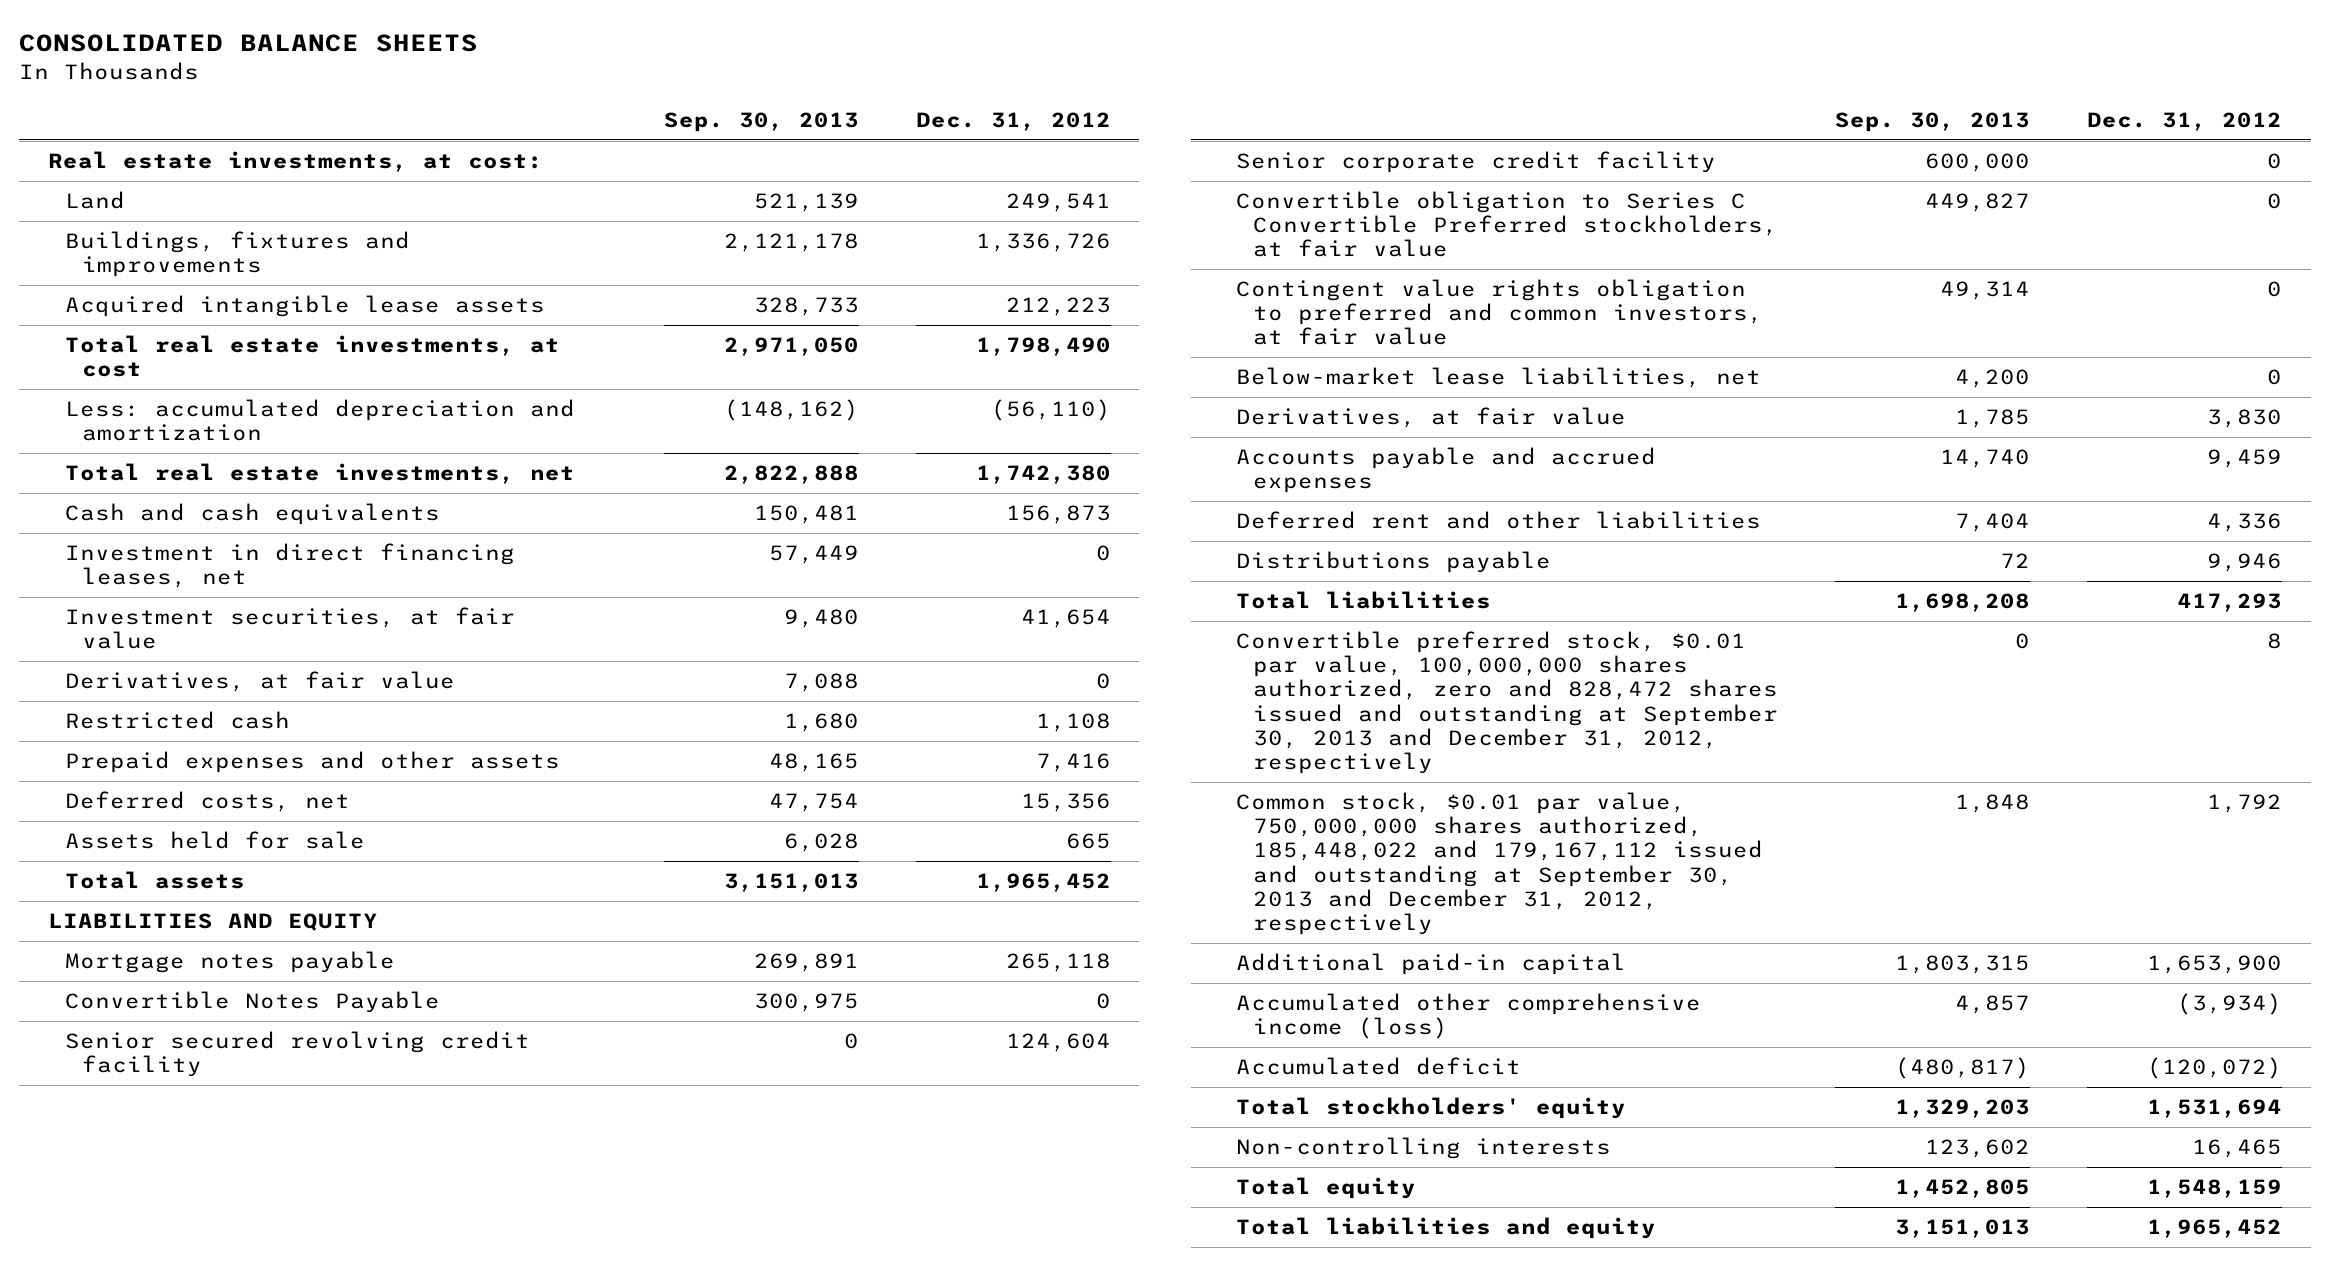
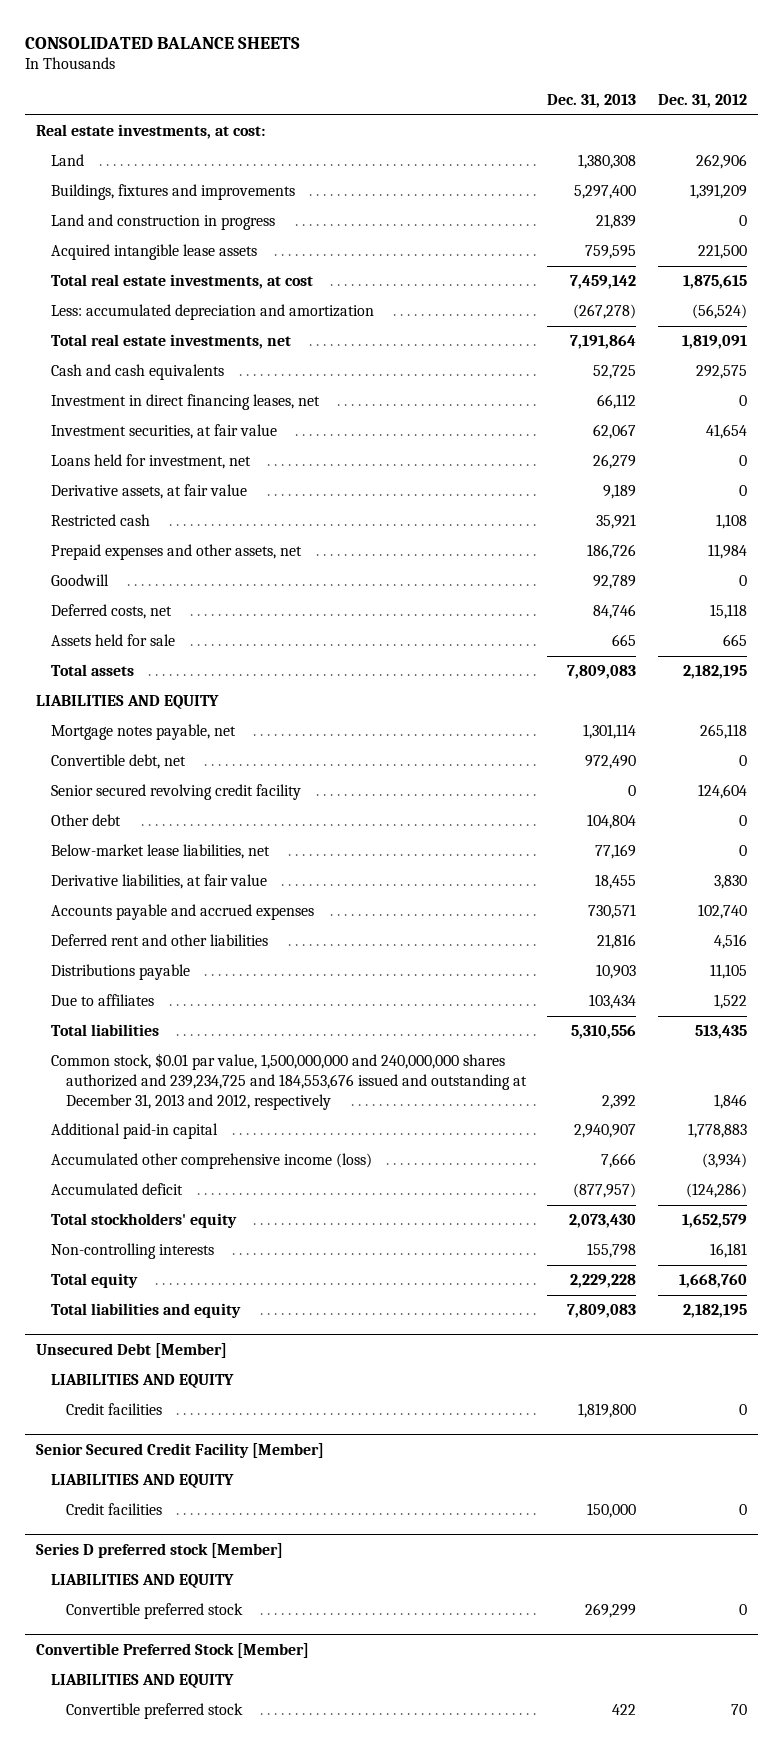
- | Sep. 30, 2013 | Dec. 31, 2012
+ | Dec. 31, 2013 | Dec. 31, 2012
- Land | 521,139 | 249,541
- Buildings, fixtures and improvements | 2,121,178 | 1,336,726
- Acquired intangible lease assets | 328,733 | 212,223
- Total real estate investments, at cost | 2,971,050 | 1,798,490
- Less: accumulated depreciation and amortization | (148,162) | (56,110)
- Total real estate investments, net | 2,822,888 | 1,742,380
- Cash and cash equivalents | 150,481 | 156,873
+ Land | 1,380,308 | 262,906
+ Buildings, fixtures and improvements | 5,297,400 | 1,391,209
+ Land and construction in progress | 21,839 | 0
+ Acquired intangible lease assets | 759,595 | 221,500
+ Total real estate investments, at cost | 7,459,142 | 1,875,615
+ Less: accumulated depreciation and amortization | (267,278) | (56,524)
+ Total real estate investments, net | 7,191,864 | 1,819,091
+ Cash and cash equivalents | 52,725 | 292,575
- Derivatives, at fair value | 7,088 | 0
+ Loans held for investment, net | 26,279 | 0
+ Derivative assets, at fair value | 9,189 | 0
- Prepaid expenses and other assets | 48,165 | 7,416
- Deferred costs, net | 47,754 | 15,356
+ Prepaid expenses and other assets, net | 186,726 | 11,984
+ Goodwill | 92,789 | 0
+ Deferred costs, net | 84,746 | 15,118
- Total assets | 3,151,013 | 1,965,452
+ Total assets | 7,809,083 | 2,182,195
- Mortgage notes payable | 269,891 | 265,118
- Convertible Notes Payable | 300,975 | 0
+ Mortgage notes payable, net | 1,301,114 | 265,118
+ Convertible debt, net | 972,490 | 0
- Senior corporate credit facility | 600,000 | 0
- Convertible obligation to Series C Convertible Preferred stockholders, at fair value | 449,827 | 0
- Contingent value rights obligation to preferred and common investors, at fair value | 49,314 | 0
+ Other debt | 104,804 | 0
- Derivatives, at fair value | 1,785 | 3,830
- Accounts payable and accrued expenses | 14,740 | 9,459
- Deferred rent and other liabilities | 7,404 | 4,336
- Distributions payable | 72 | 9,946
- Total liabilities | 1,698,208 | 417,293
- Convertible preferred stock, $0.01 par value, 100,000,000 shares authorized, zero and 828,472 shares issued and outstanding at September 30, 2013 and December 31, 2012, respectively | 0 | 8
- Common stock, $0.01 par value, 750,000,000 shares authorized, 185,448,022 and 179,167,112 issued and outstanding at September 30, 2013 and December 31, 2012, respectively | 1,848 | 1,792
- Additional paid-in capital | 1,803,315 | 1,653,900
+ Derivative liabilities, at fair value | 18,455 | 3,830
+ Accounts payable and accrued expenses | 730,571 | 102,740
+ Deferred rent and other liabilities | 21,816 | 4,516
+ Distributions payable | 10,903 | 11,105
+ Due to affiliates | 103,434 | 1,522
+ Total liabilities | 5,310,556 | 513,435
+ Common stock, $0.01 par value, 1,500,000,000 and 240,000,000 shares authorized and 239,234,725 and 184,553,676 issued and outstanding at December 31, 2013 and 2012, respectively | 2,392 | 1,846
+ Additional paid-in capital | 2,940,907 | 1,778,883
- Accumulated deficit | (480,817) | (120,072)
- Total stockholders' equity | 1,329,203 | 1,531,694
- Non-controlling interests | 123,602 | 16,465
- Total equity | 1,452,805 | 1,548,159
- Total liabilities and equity | 3,151,013 | 1,965,452
+ Accumulated deficit | (877,957) | (124,286)
+ Total stockholders' equity | 2,073,430 | 1,652,579
+ Non-controlling interests | 155,798 | 16,181
+ Total equity | 2,229,228 | 1,668,760
+ Total liabilities and equity | 7,809,083 | 2,182,195
+ Unsecured Debt [Member]
+ LIABILITIES AND EQUITY
+ Credit facilities | 1,819,800 | 0
+ Senior Secured Credit Facility [Member]
+ LIABILITIES AND EQUITY
+ Credit facilities | 150,000 | 0
+ Series D preferred stock [Member]
+ LIABILITIES AND EQUITY
+ Convertible preferred stock | 269,299 | 0
+ Convertible Preferred Stock [Member]
+ LIABILITIES AND EQUITY
+ Convertible preferred stock | 422 | 70

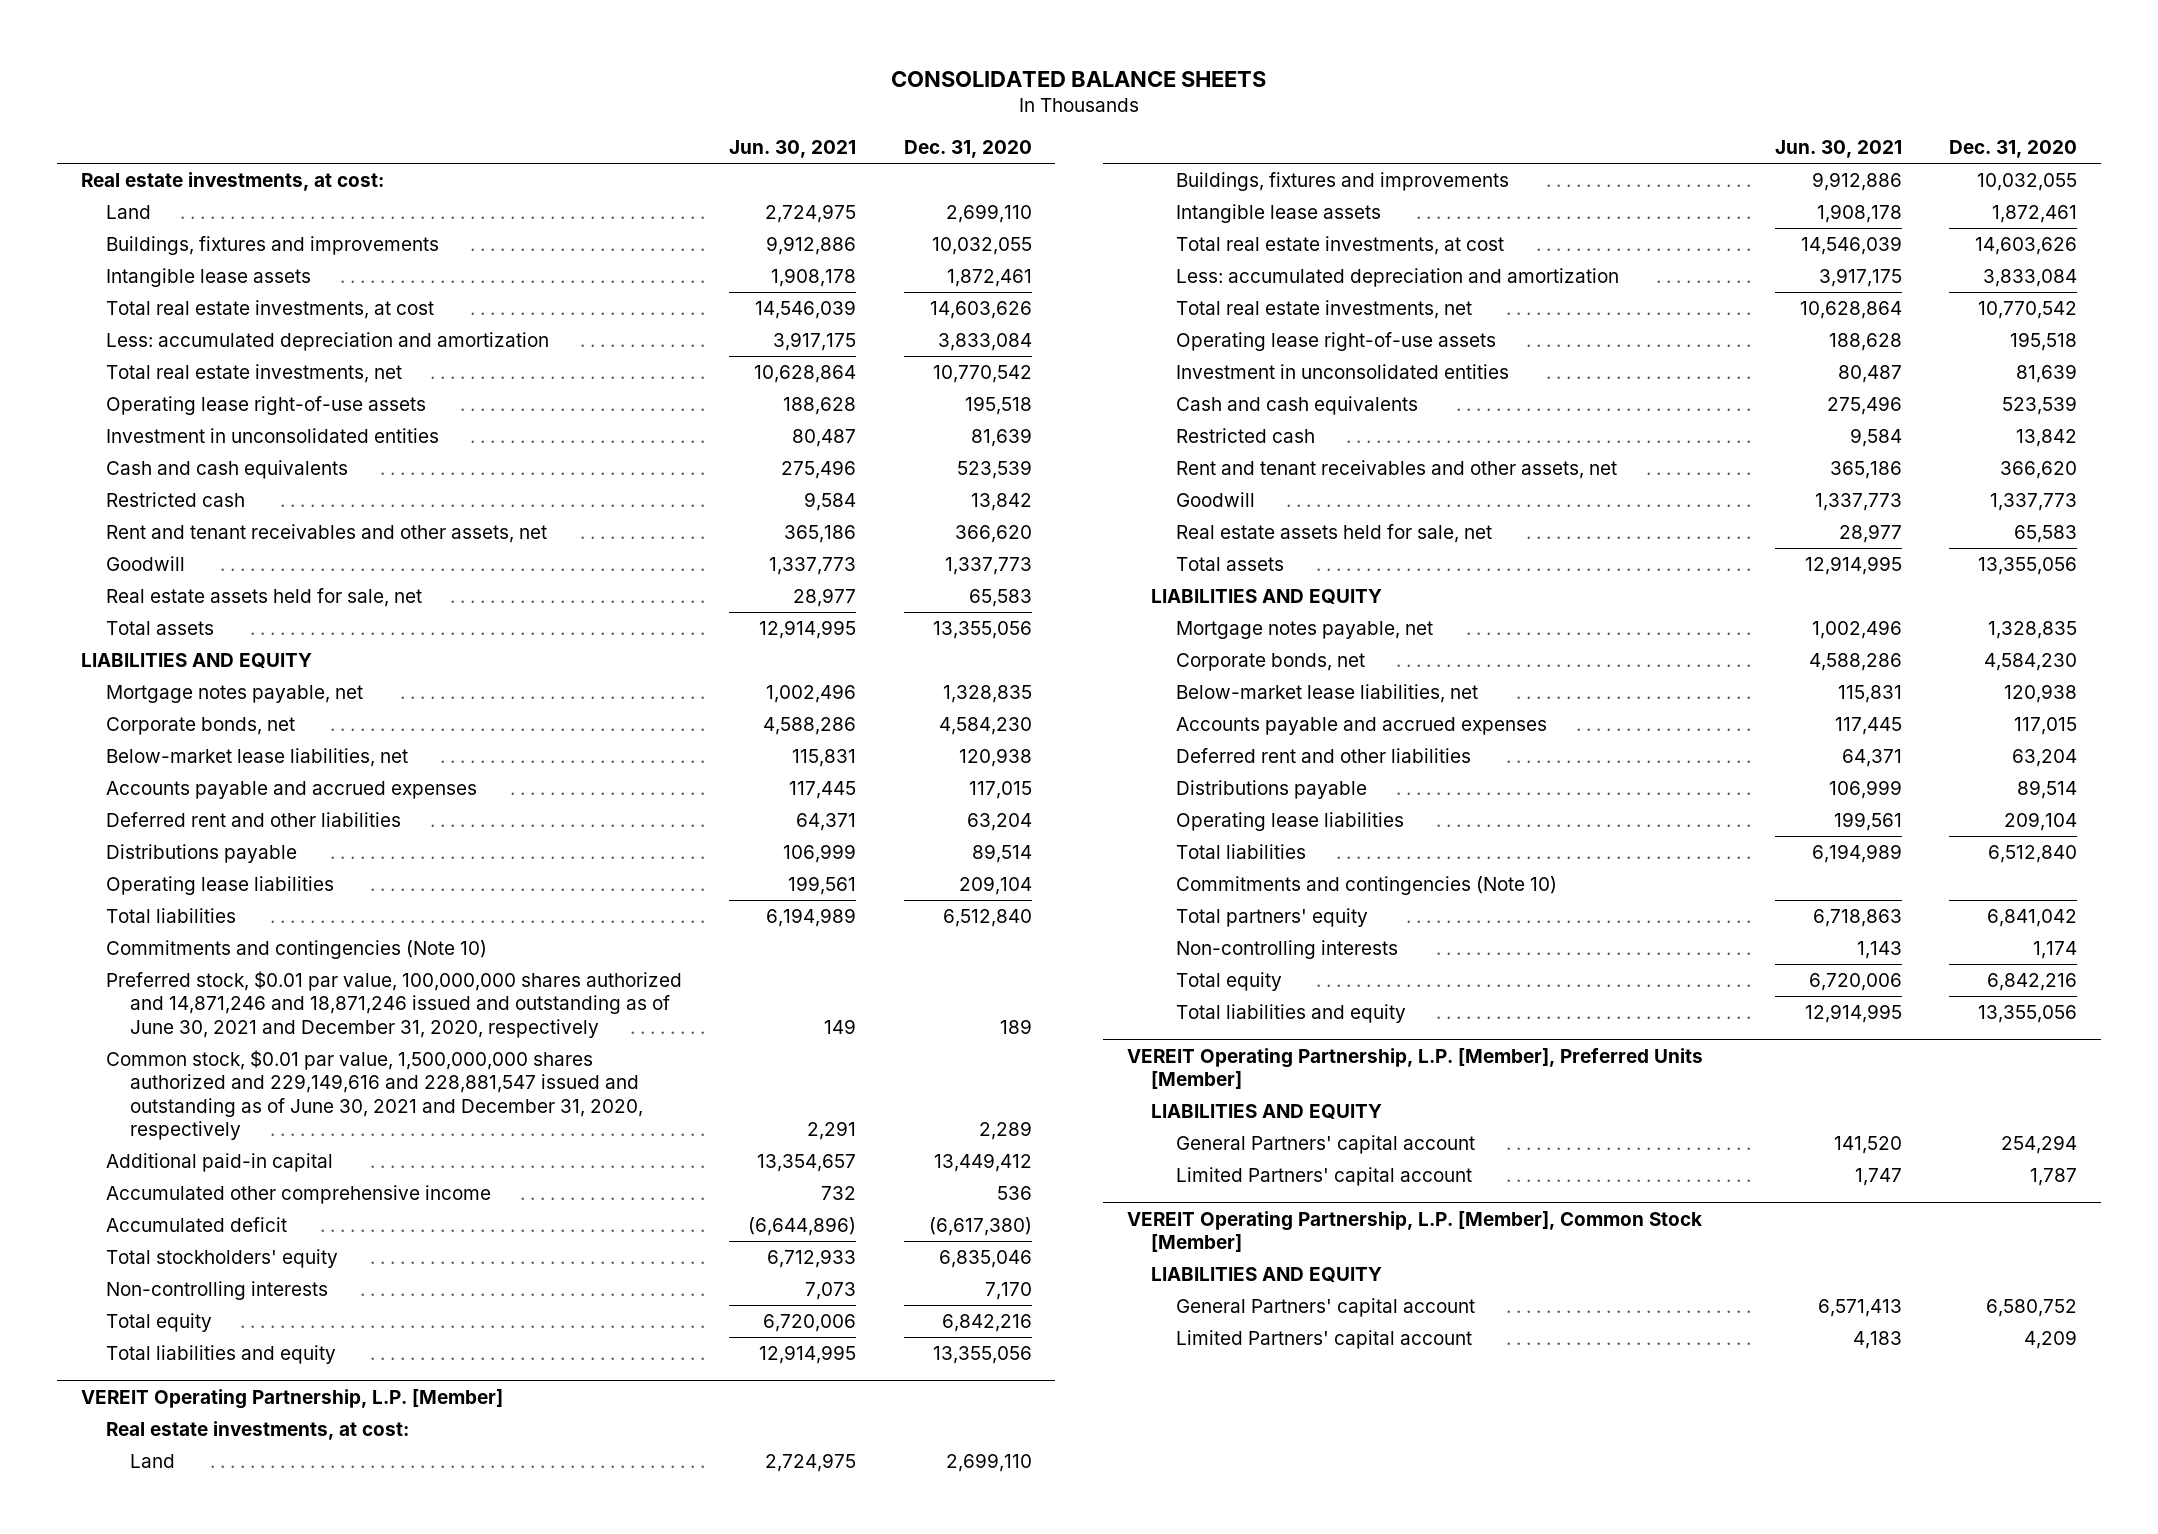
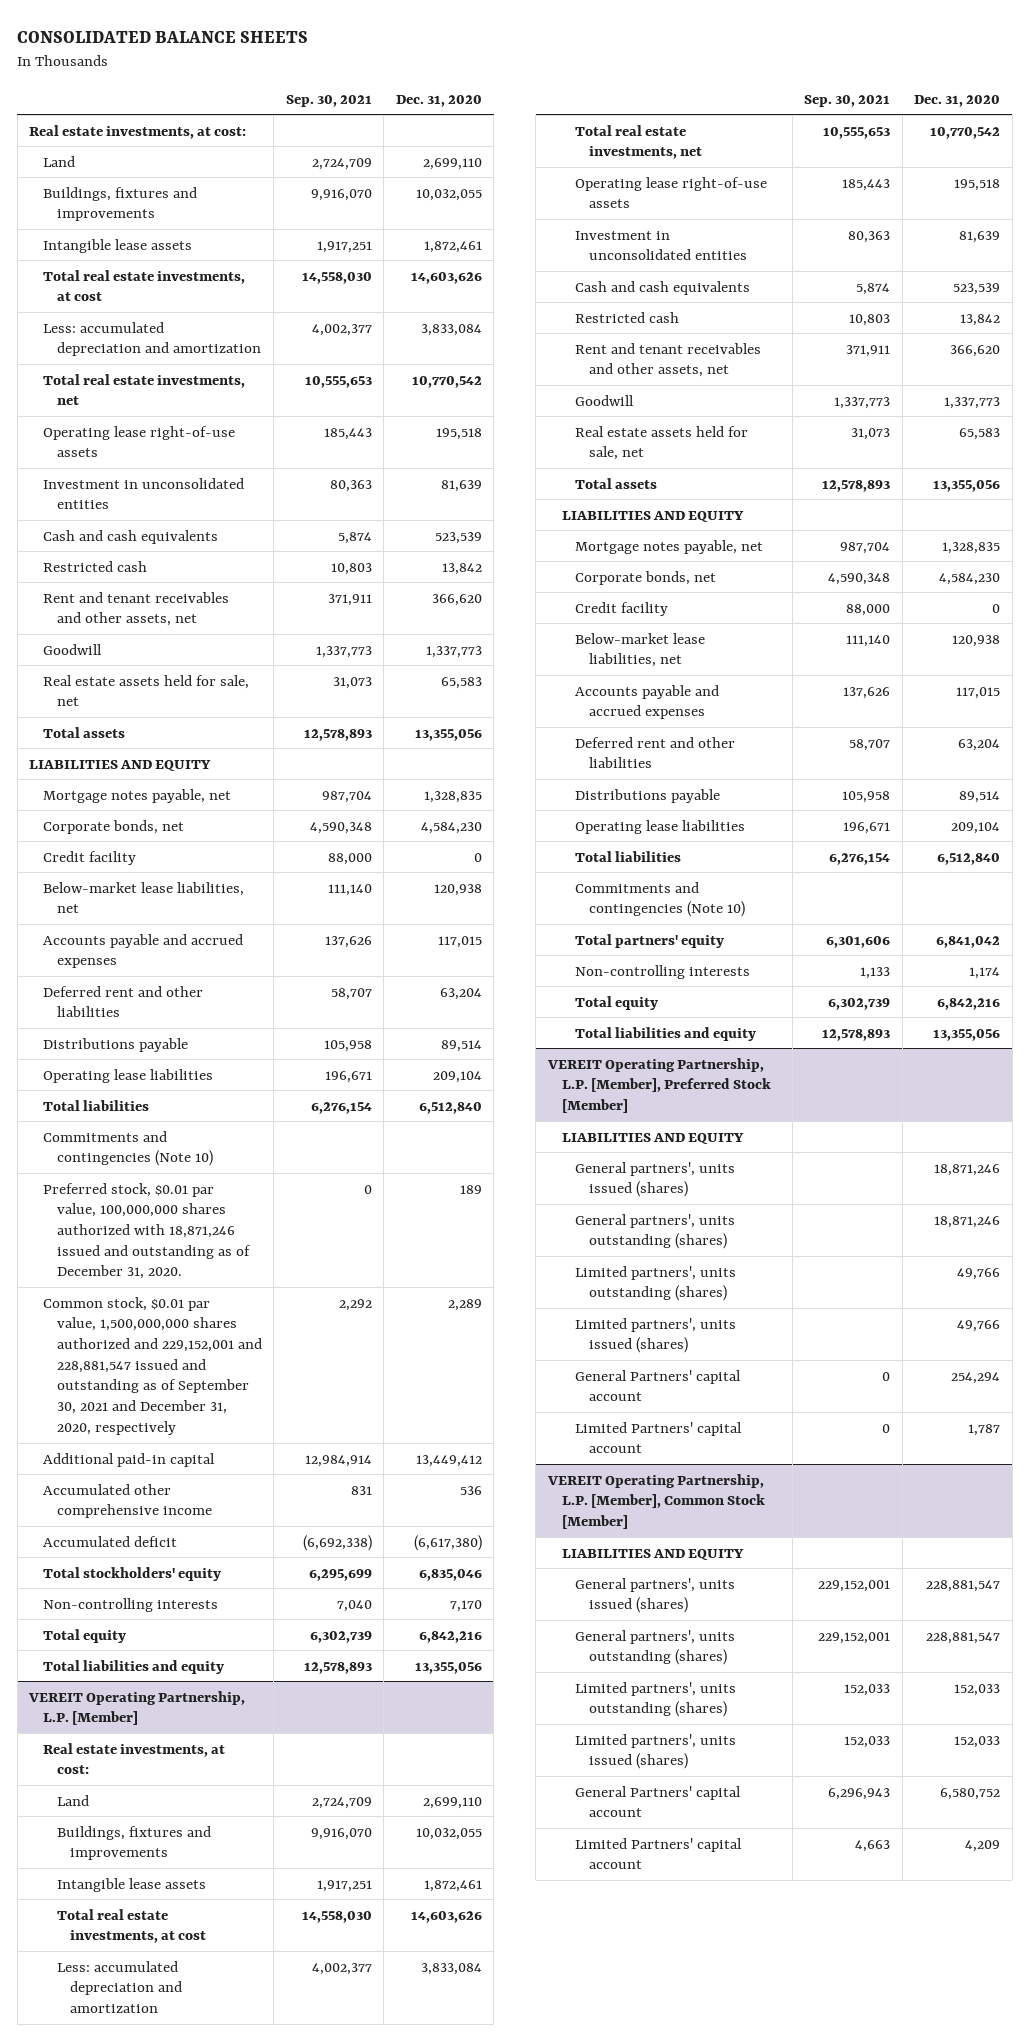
- | Jun. 30, 2021 | Dec. 31, 2020
+ | Sep. 30, 2021 | Dec. 31, 2020
+ Credit facility | 88,000 | 0
- Preferred stock, $0.01 par value, 100,000,000 shares authorized and 14,871,246 and 18,871,246 issued and outstanding as of June 30, 2021 and December 31, 2020, respectively | 149 | 189
- Common stock, $0.01 par value, 1,500,000,000 shares authorized and 229,149,616 and 228,881,547 issued and outstanding as of June 30, 2021 and December 31, 2020, respectively | 2,291 | 2,289
+ Preferred stock, $0.01 par value, 100,000,000 shares authorized with 18,871,246 issued and outstanding as of December 31, 2020. | 0 | 189
+ Common stock, $0.01 par value, 1,500,000,000 shares authorized and 229,152,001 and 228,881,547 issued and outstanding as of September 30, 2021 and December 31, 2020, respectively | 2,292 | 2,289
@ VEREIT Operating Partnership, L.P. [Member]
+ Credit facility | 88,000 | 0
- VEREIT Operating Partnership, L.P. [Member], Preferred Units [Member]
+ VEREIT Operating Partnership, L.P. [Member], Preferred Stock [Member]
+ General partners', units issued (shares) | | 18,871,246
+ General partners', units outstanding (shares) | | 18,871,246
+ Limited partners', units outstanding (shares) | | 49,766
+ Limited partners', units issued (shares) | | 49,766
@ VEREIT Operating Partnership, L.P. [Member], Common Stock [Member]
+ General partners', units issued (shares) | 229,152,001 | 228,881,547
+ General partners', units outstanding (shares) | 229,152,001 | 228,881,547
+ Limited partners', units outstanding (shares) | 152,033 | 152,033
+ Limited partners', units issued (shares) | 152,033 | 152,033

